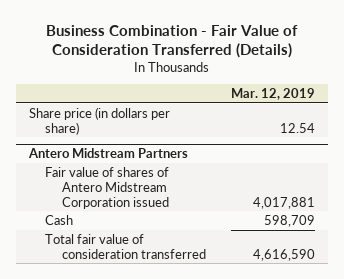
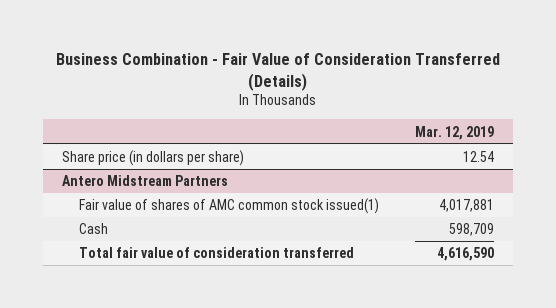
@ Antero Midstream Partners
- Fair value of shares of Antero Midstream Corporation issued | 4,017,881
+ Fair value of shares of AMC common stock issued(1) | 4,017,881

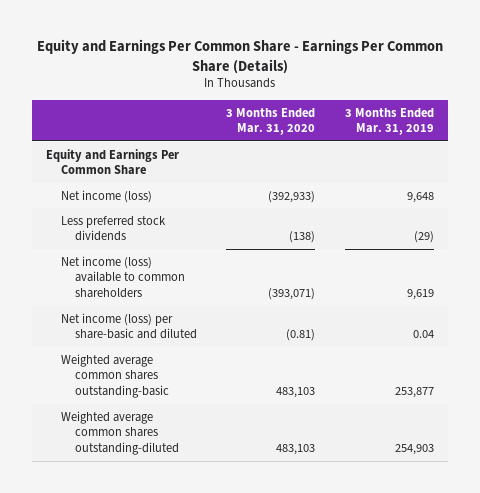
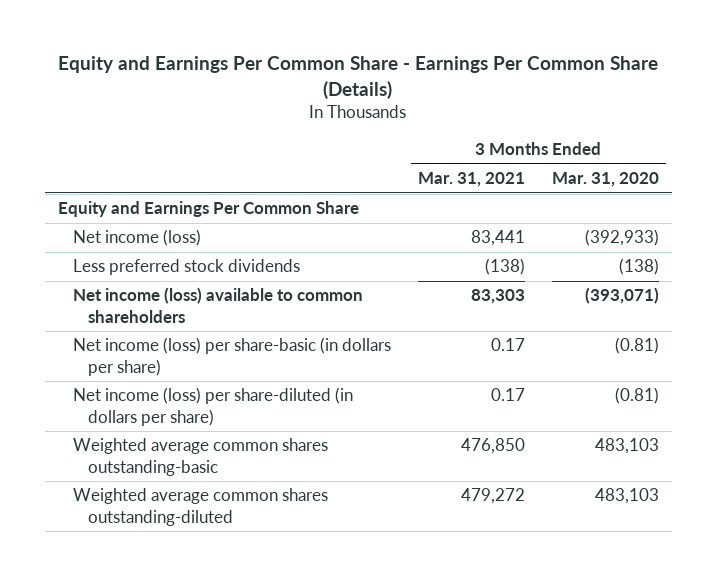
- | 3 Months Ended Mar. 31, 2020 | 3 Months Ended Mar. 31, 2019
+ | 3 Months Ended Mar. 31, 2021 | 3 Months Ended Mar. 31, 2020
- Net income (loss) per share-basic and diluted | (0.81) | 0.04
+ Net income (loss) per share-basic (in dollars per share) | 0.17 | (0.81)
+ Net income (loss) per share-diluted (in dollars per share) | 0.17 | (0.81)

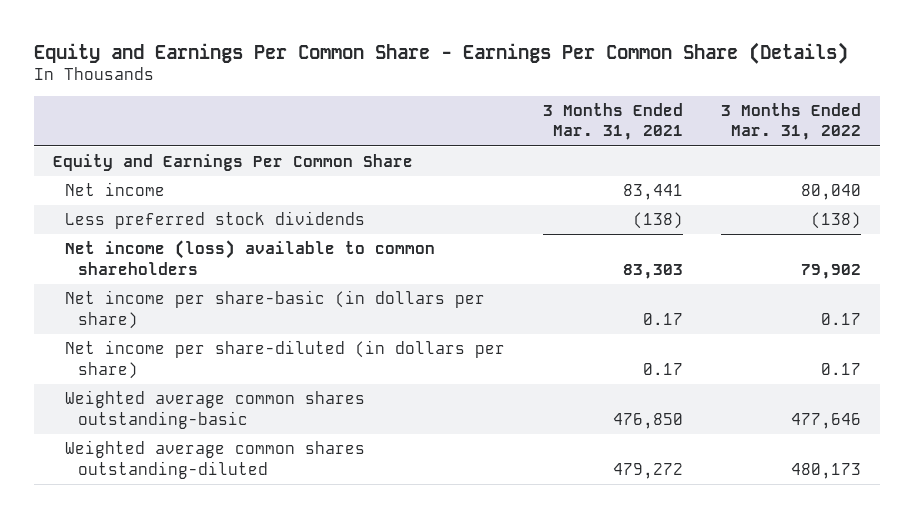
- | 3 Months Ended Mar. 31, 2021 | 3 Months Ended Mar. 31, 2020
+ | 3 Months Ended Mar. 31, 2021 | 3 Months Ended Mar. 31, 2022
- Net income (loss) | 83,441 | (392,933)
+ Net income | 83,441 | 80,040
- Net income (loss) per share-basic (in dollars per share) | 0.17 | (0.81)
- Net income (loss) per share-diluted (in dollars per share) | 0.17 | (0.81)
+ Net income per share-basic (in dollars per share) | 0.17 | 0.17
+ Net income per share-diluted (in dollars per share) | 0.17 | 0.17

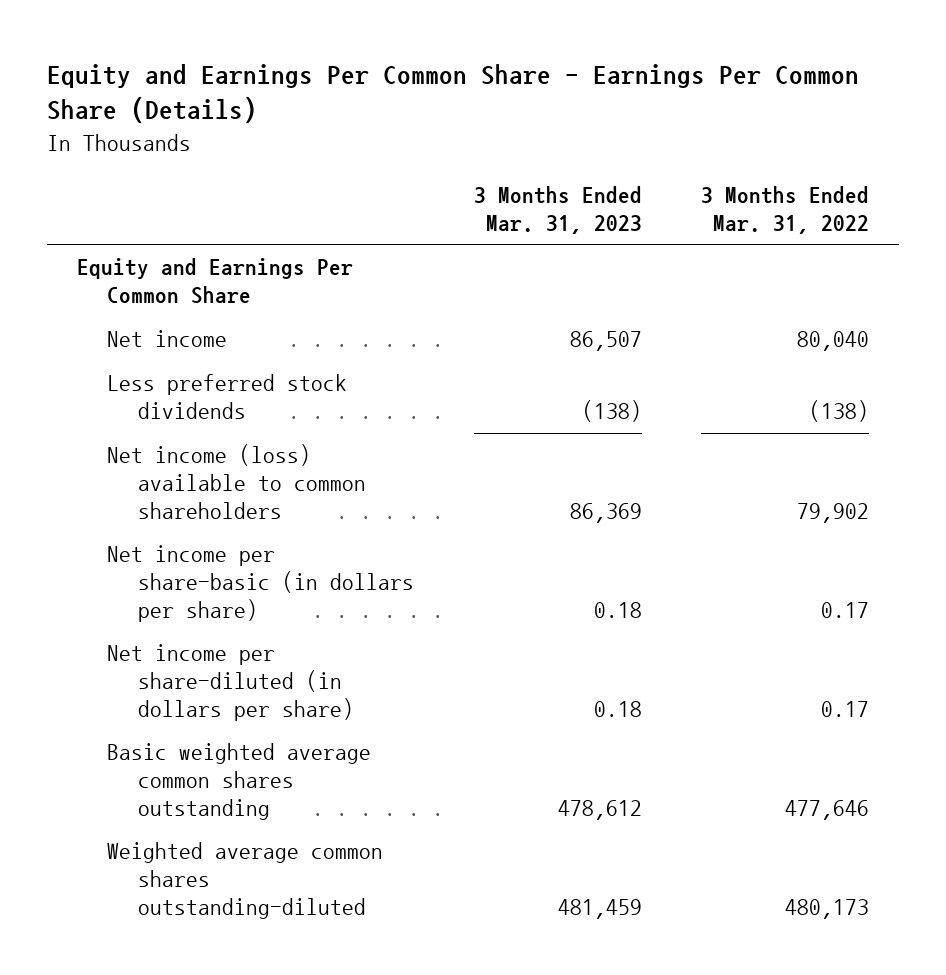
- | 3 Months Ended Mar. 31, 2021 | 3 Months Ended Mar. 31, 2022
+ | 3 Months Ended Mar. 31, 2023 | 3 Months Ended Mar. 31, 2022
- Weighted average common shares outstanding-basic | 476,850 | 477,646
+ Basic weighted average common shares outstanding | 478,612 | 477,646

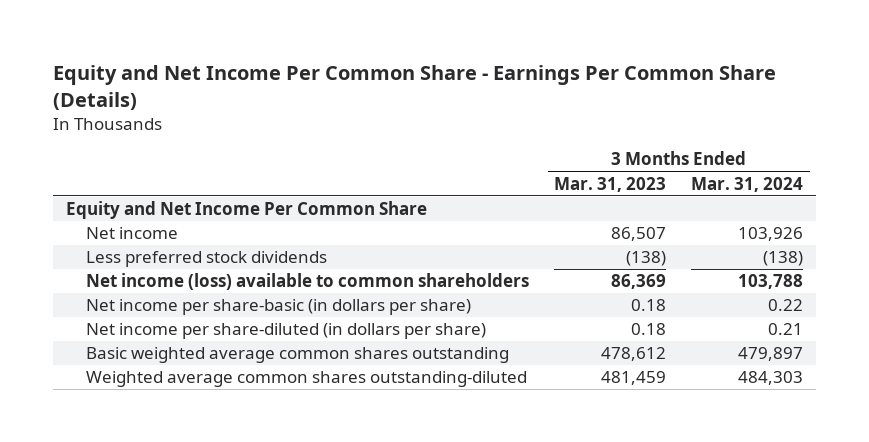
- Equity and Earnings Per Common Share - Earnings Per Common Share (Details)
+ Equity and Net Income Per Common Share - Earnings Per Common Share (Details)
- | 3 Months Ended Mar. 31, 2023 | 3 Months Ended Mar. 31, 2022
+ | 3 Months Ended Mar. 31, 2023 | 3 Months Ended Mar. 31, 2024
- Equity and Earnings Per Common Share
+ Equity and Net Income Per Common Share

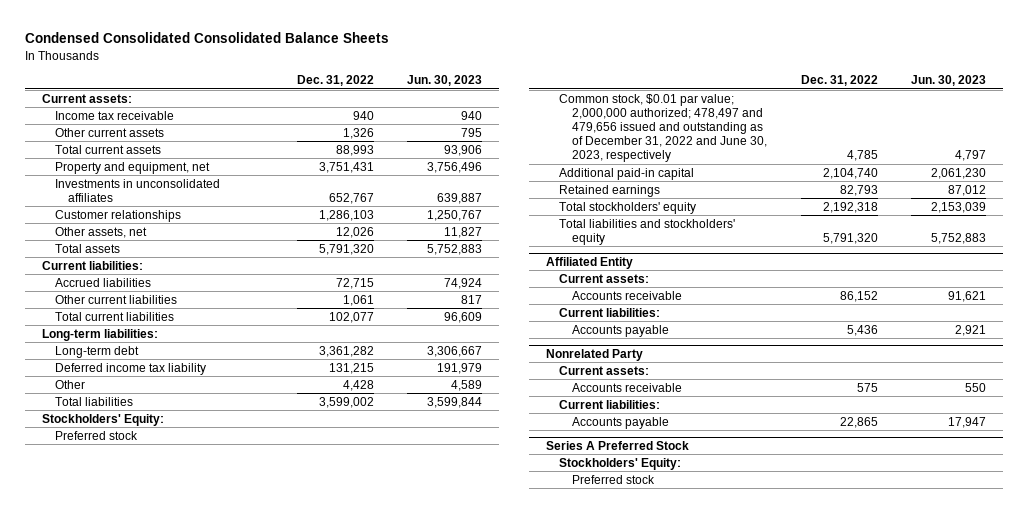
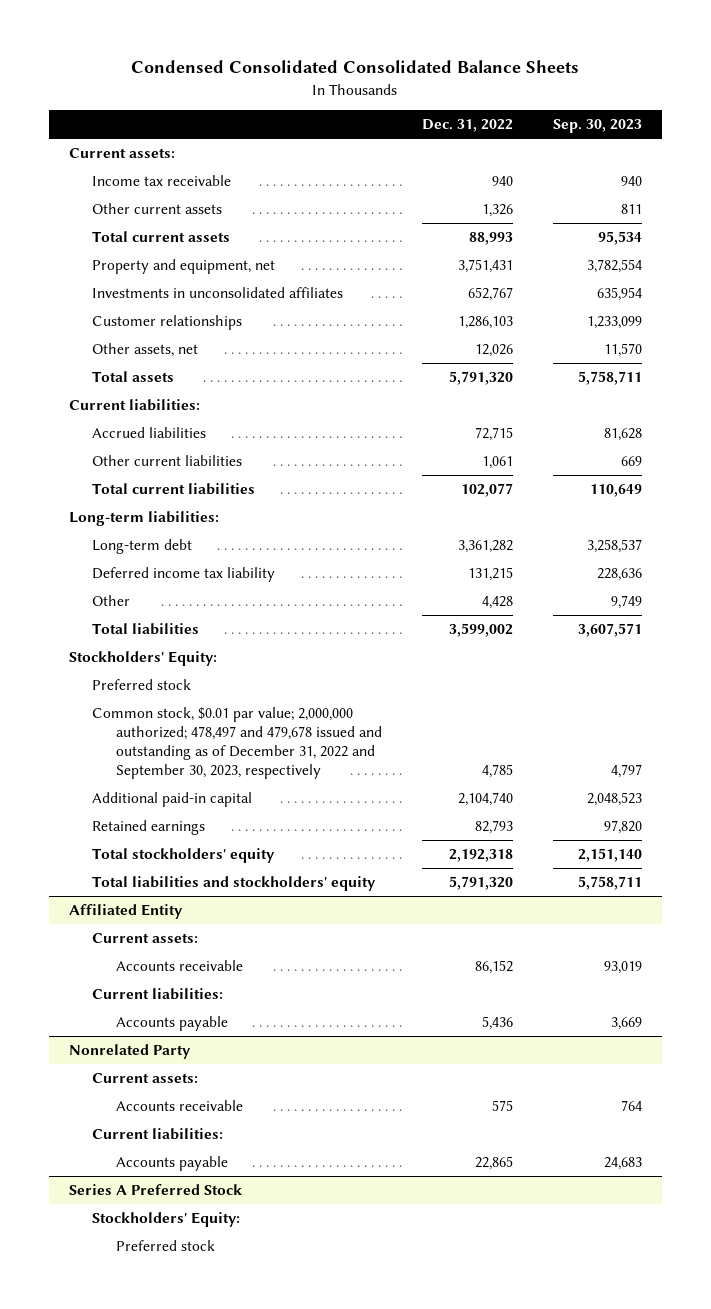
- | Dec. 31, 2022 | Jun. 30, 2023
+ | Dec. 31, 2022 | Sep. 30, 2023
- Common stock, $0.01 par value; 2,000,000 authorized; 478,497 and 479,656 issued and outstanding as of December 31, 2022 and June 30, 2023, respectively | 4,785 | 4,797
+ Common stock, $0.01 par value; 2,000,000 authorized; 478,497 and 479,678 issued and outstanding as of December 31, 2022 and September 30, 2023, respectively | 4,785 | 4,797

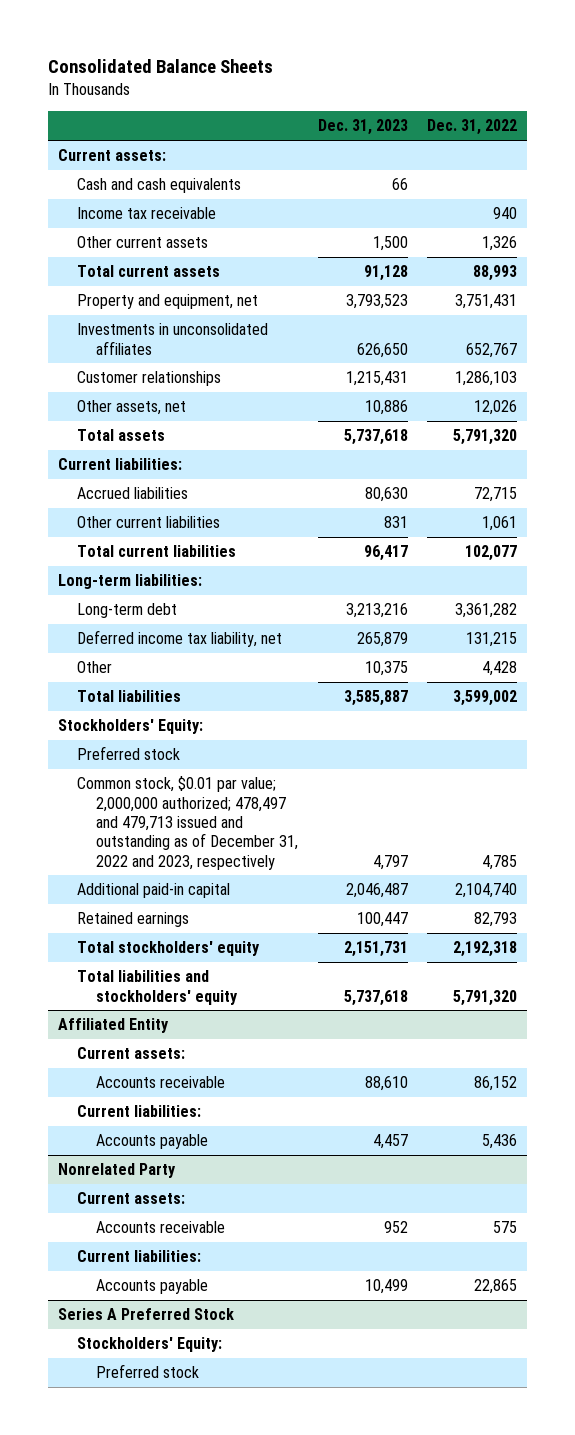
- Condensed Consolidated Consolidated Balance Sheets
+ Consolidated Balance Sheets
- | Dec. 31, 2022 | Sep. 30, 2023
+ | Dec. 31, 2023 | Dec. 31, 2022
+ Cash and cash equivalents | 66 |
- Deferred income tax liability | 131,215 | 228,636
+ Deferred income tax liability, net | 265,879 | 131,215
- Common stock, $0.01 par value; 2,000,000 authorized; 478,497 and 479,678 issued and outstanding as of December 31, 2022 and September 30, 2023, respectively | 4,785 | 4,797
+ Common stock, $0.01 par value; 2,000,000 authorized; 478,497 and 479,713 issued and outstanding as of December 31, 2022 and 2023, respectively | 4,797 | 4,785

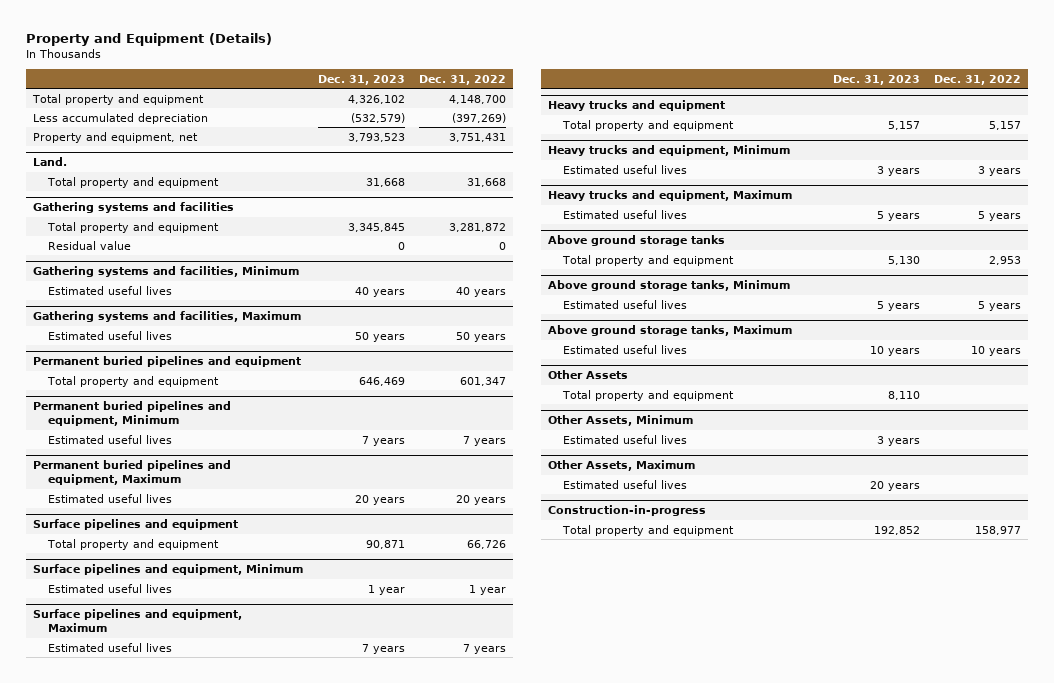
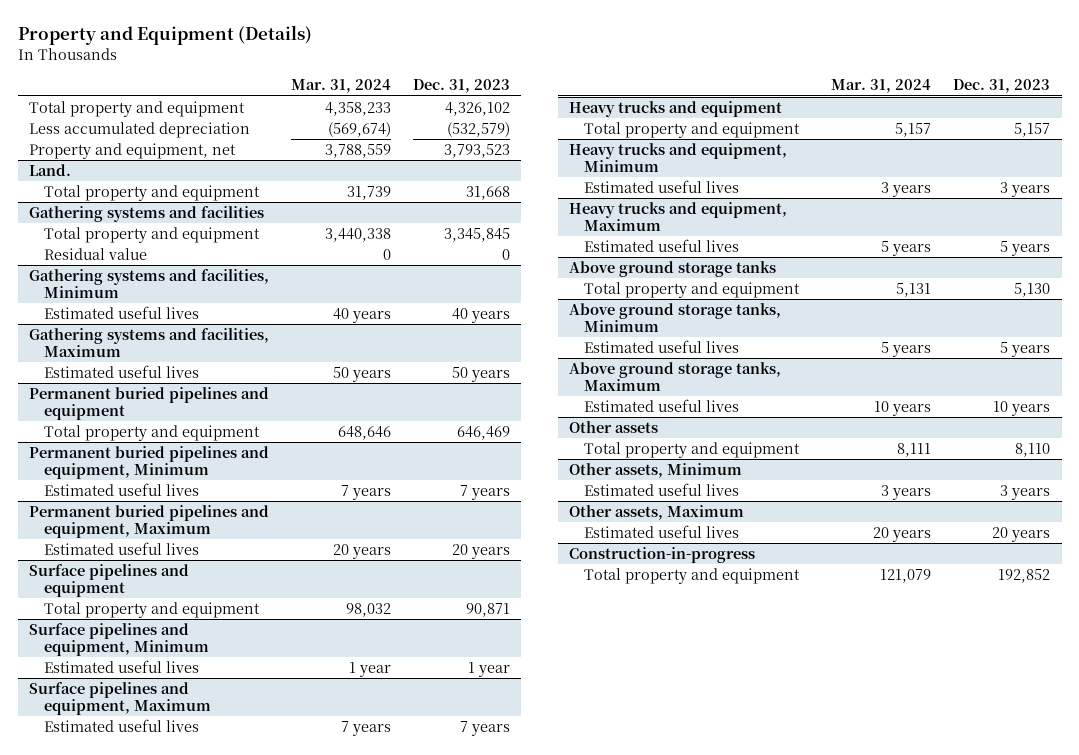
- | Dec. 31, 2023 | Dec. 31, 2022
+ | Mar. 31, 2024 | Dec. 31, 2023
- Other Assets
+ Other assets
- Other Assets, Minimum
+ Other assets, Minimum
- Other Assets, Maximum
+ Other assets, Maximum

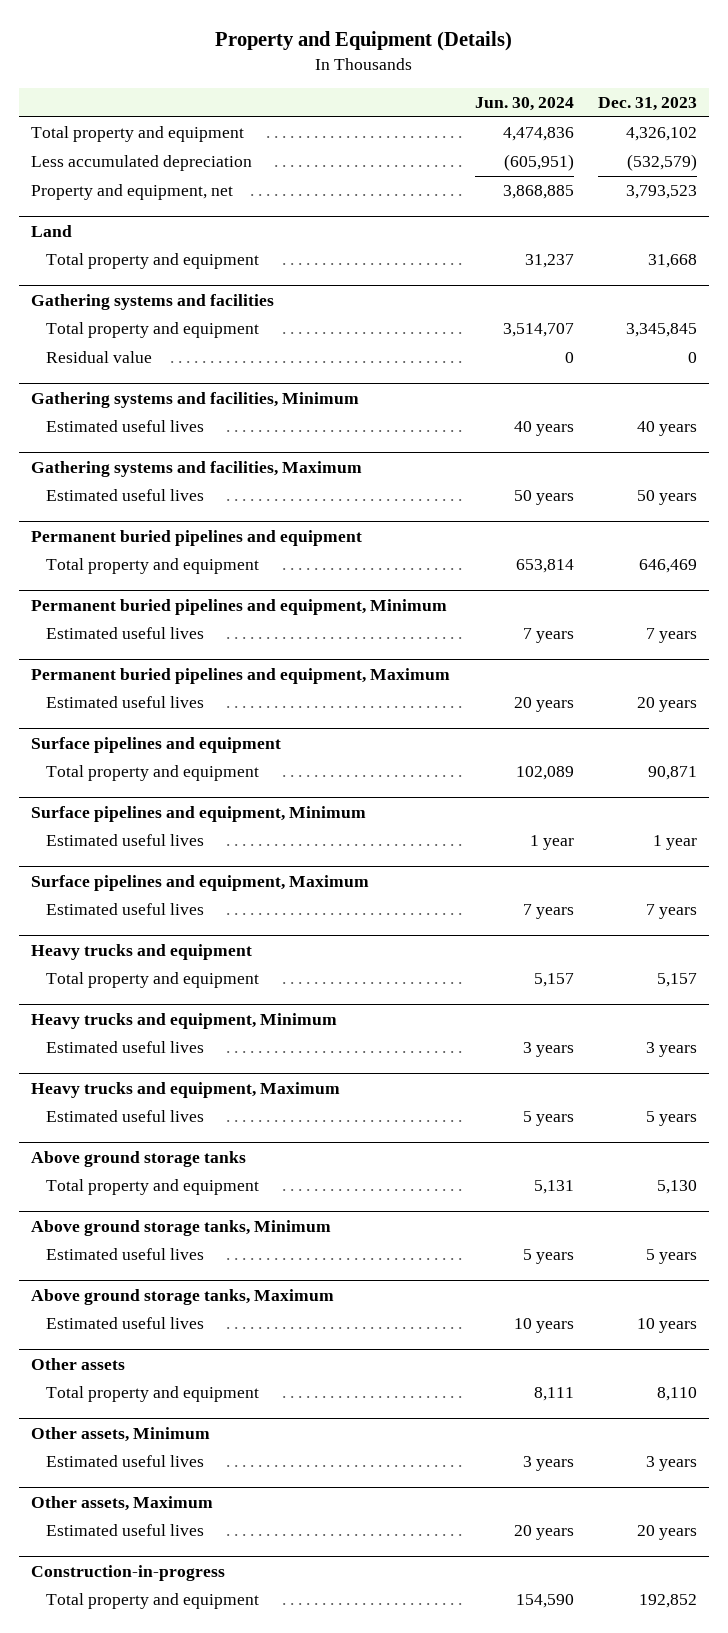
- | Mar. 31, 2024 | Dec. 31, 2023
+ | Jun. 30, 2024 | Dec. 31, 2023
- Land.
+ Land

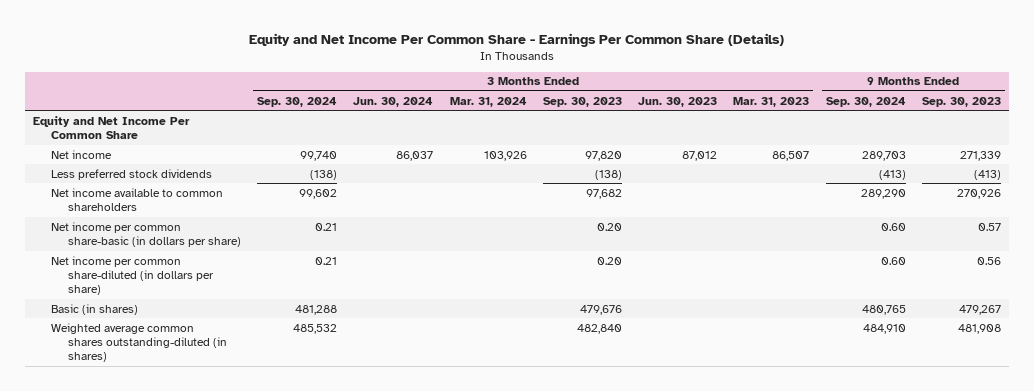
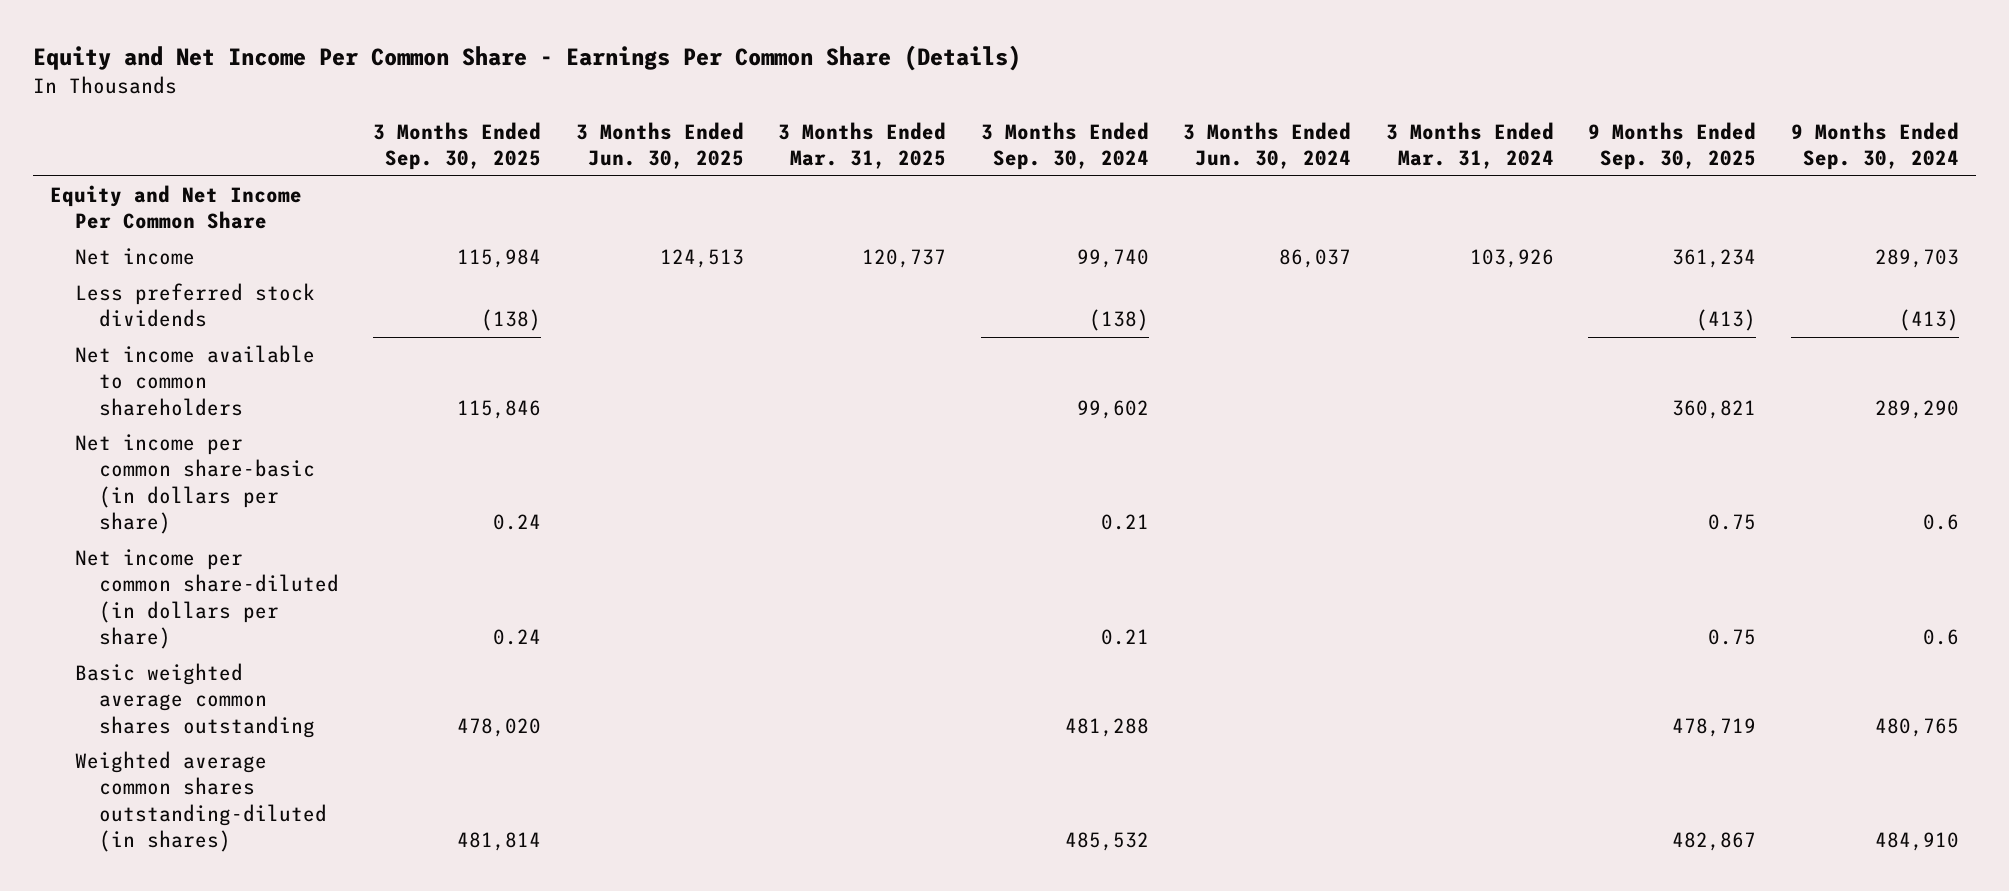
- | 3 Months Ended Sep. 30, 2024 | 3 Months Ended Jun. 30, 2024 | 3 Months Ended Mar. 31, 2024 | 3 Months Ended Sep. 30, 2023 | 3 Months Ended Jun. 30, 2023 | 3 Months Ended Mar. 31, 2023 | 9 Months Ended Sep. 30, 2024 | 9 Months Ended Sep. 30, 2023
+ | 3 Months Ended Sep. 30, 2025 | 3 Months Ended Jun. 30, 2025 | 3 Months Ended Mar. 31, 2025 | 3 Months Ended Sep. 30, 2024 | 3 Months Ended Jun. 30, 2024 | 3 Months Ended Mar. 31, 2024 | 9 Months Ended Sep. 30, 2025 | 9 Months Ended Sep. 30, 2024
- Net income per common share-basic (in dollars per share) | 0.21 | | | 0.20 | | | 0.60 | 0.57
- Net income per common share-diluted (in dollars per share) | 0.21 | | | 0.20 | | | 0.60 | 0.56
- Basic (in shares) | 481,288 | | | 479,676 | | | 480,765 | 479,267
+ Net income per common share-basic (in dollars per share) | 0.24 | | | 0.21 | | | 0.75 | 0.6
+ Net income per common share-diluted (in dollars per share) | 0.24 | | | 0.21 | | | 0.75 | 0.6
+ Basic weighted average common shares outstanding | 478,020 | | | 481,288 | | | 478,719 | 480,765

